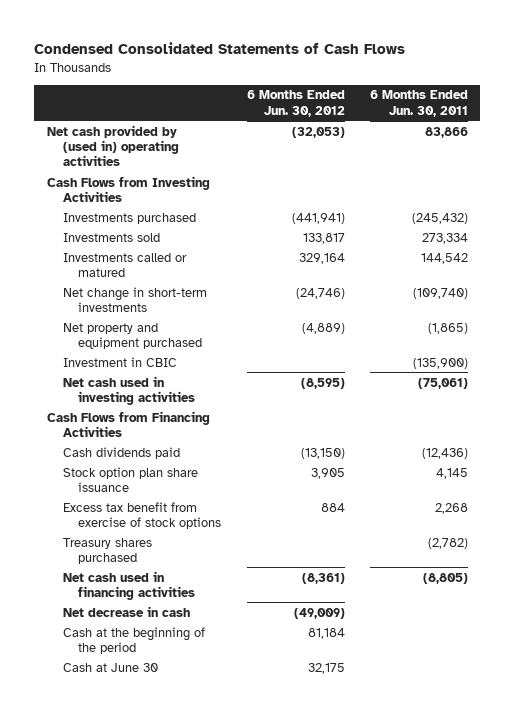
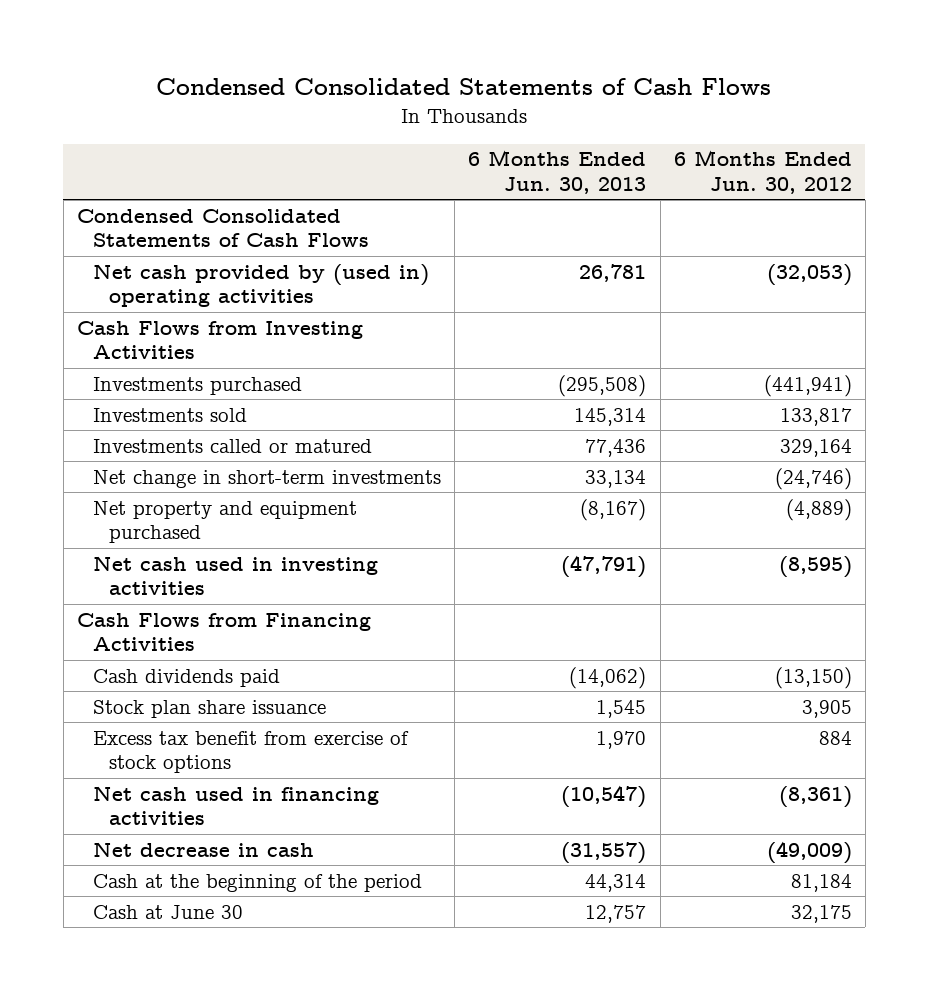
- | 6 Months Ended Jun. 30, 2012 | 6 Months Ended Jun. 30, 2011
+ | 6 Months Ended Jun. 30, 2013 | 6 Months Ended Jun. 30, 2012
+ Condensed Consolidated Statements of Cash Flows
- Investment in CBIC | | (135,900)
- Stock option plan share issuance | 3,905 | 4,145
+ Stock plan share issuance | 1,545 | 3,905
- Treasury shares purchased | | (2,782)

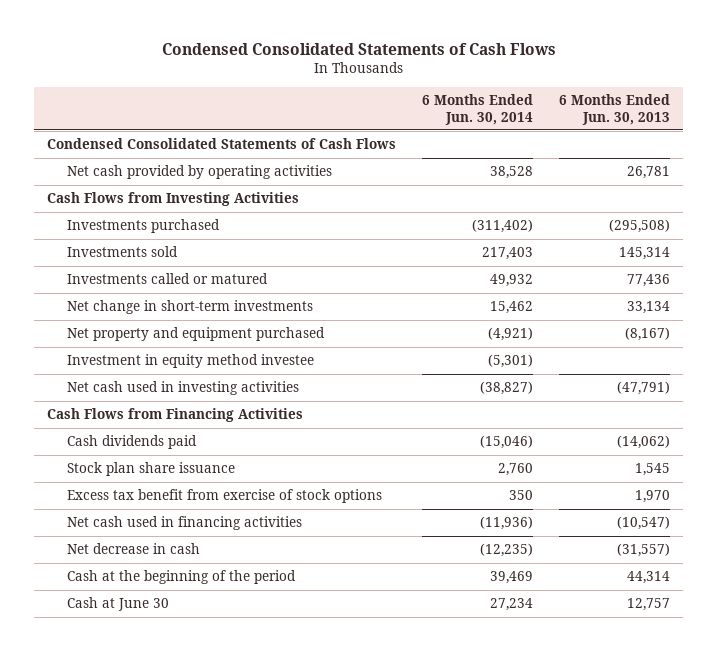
- | 6 Months Ended Jun. 30, 2013 | 6 Months Ended Jun. 30, 2012
+ | 6 Months Ended Jun. 30, 2014 | 6 Months Ended Jun. 30, 2013
- Net cash provided by (used in) operating activities | 26,781 | (32,053)
+ Net cash provided by operating activities | 38,528 | 26,781
+ Investment in equity method investee | (5,301) |

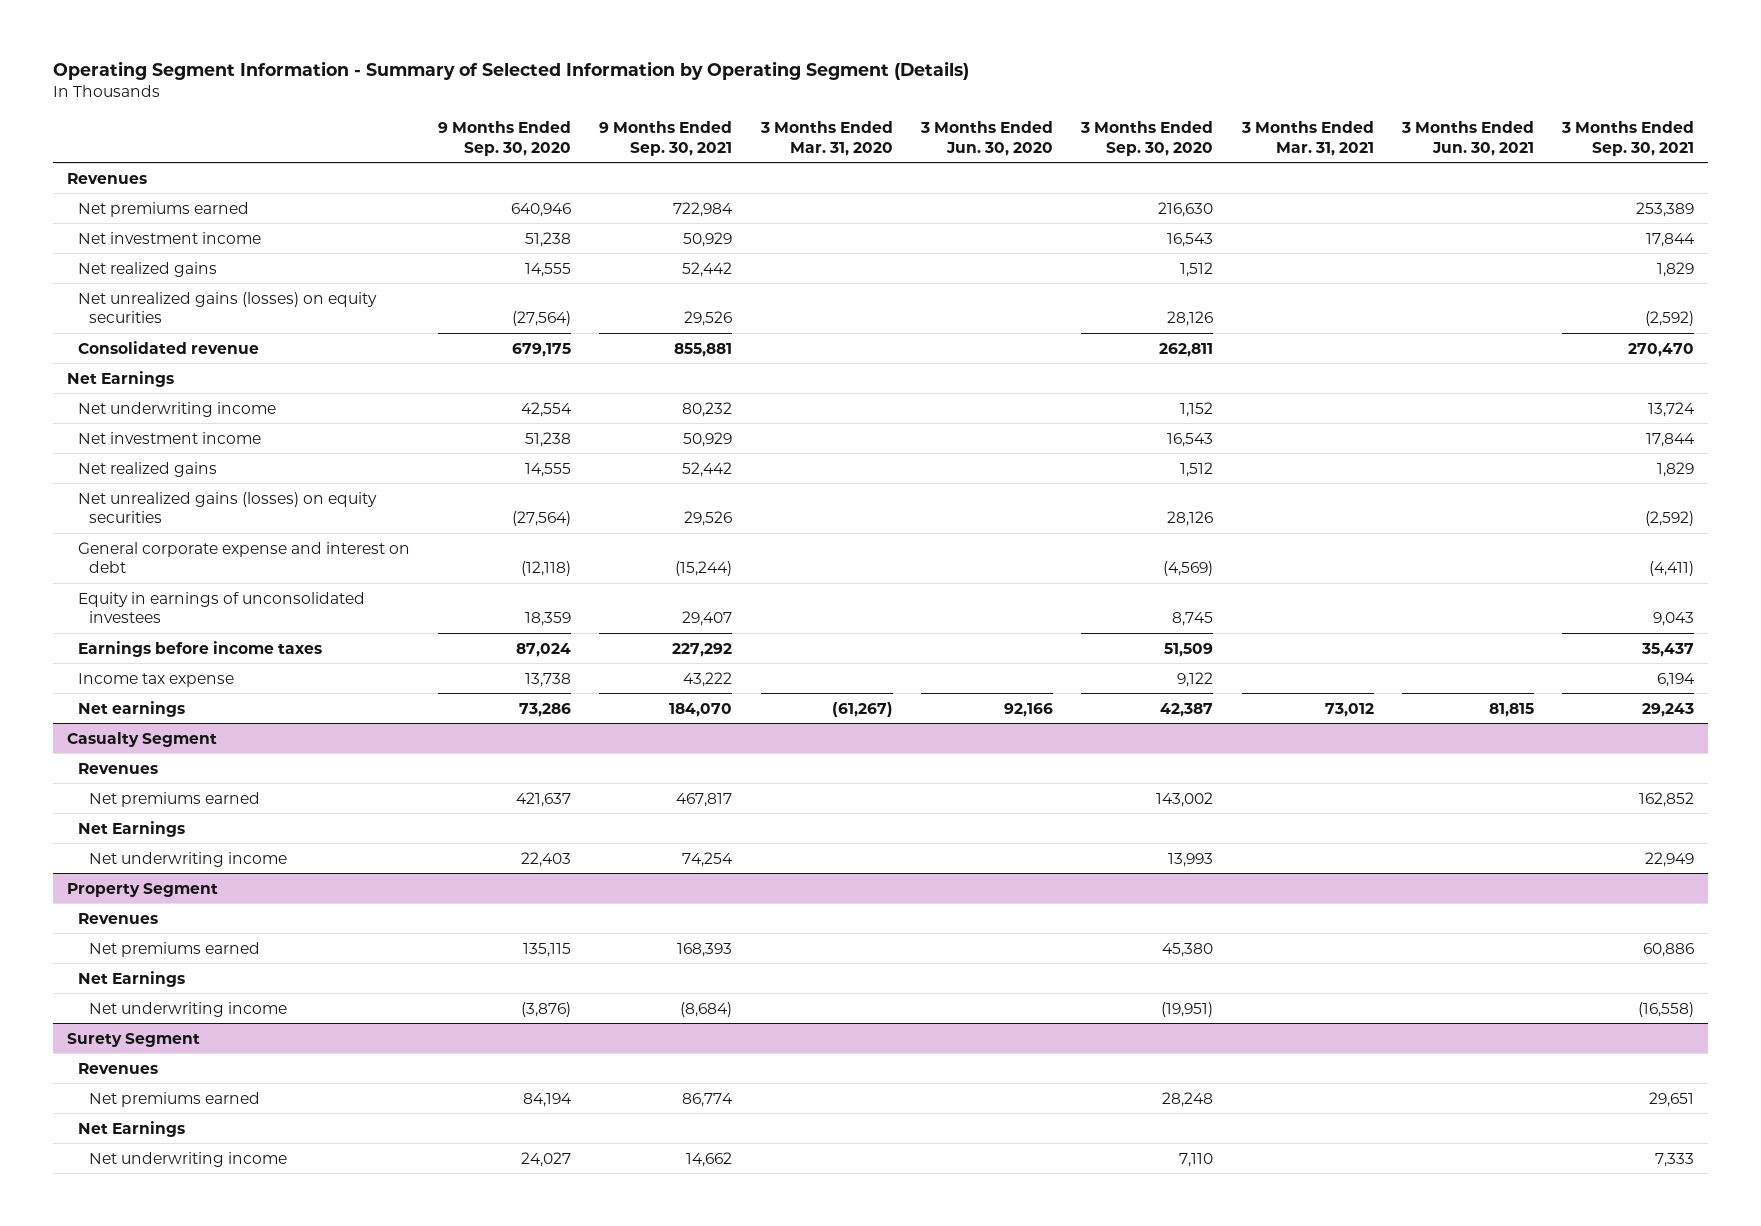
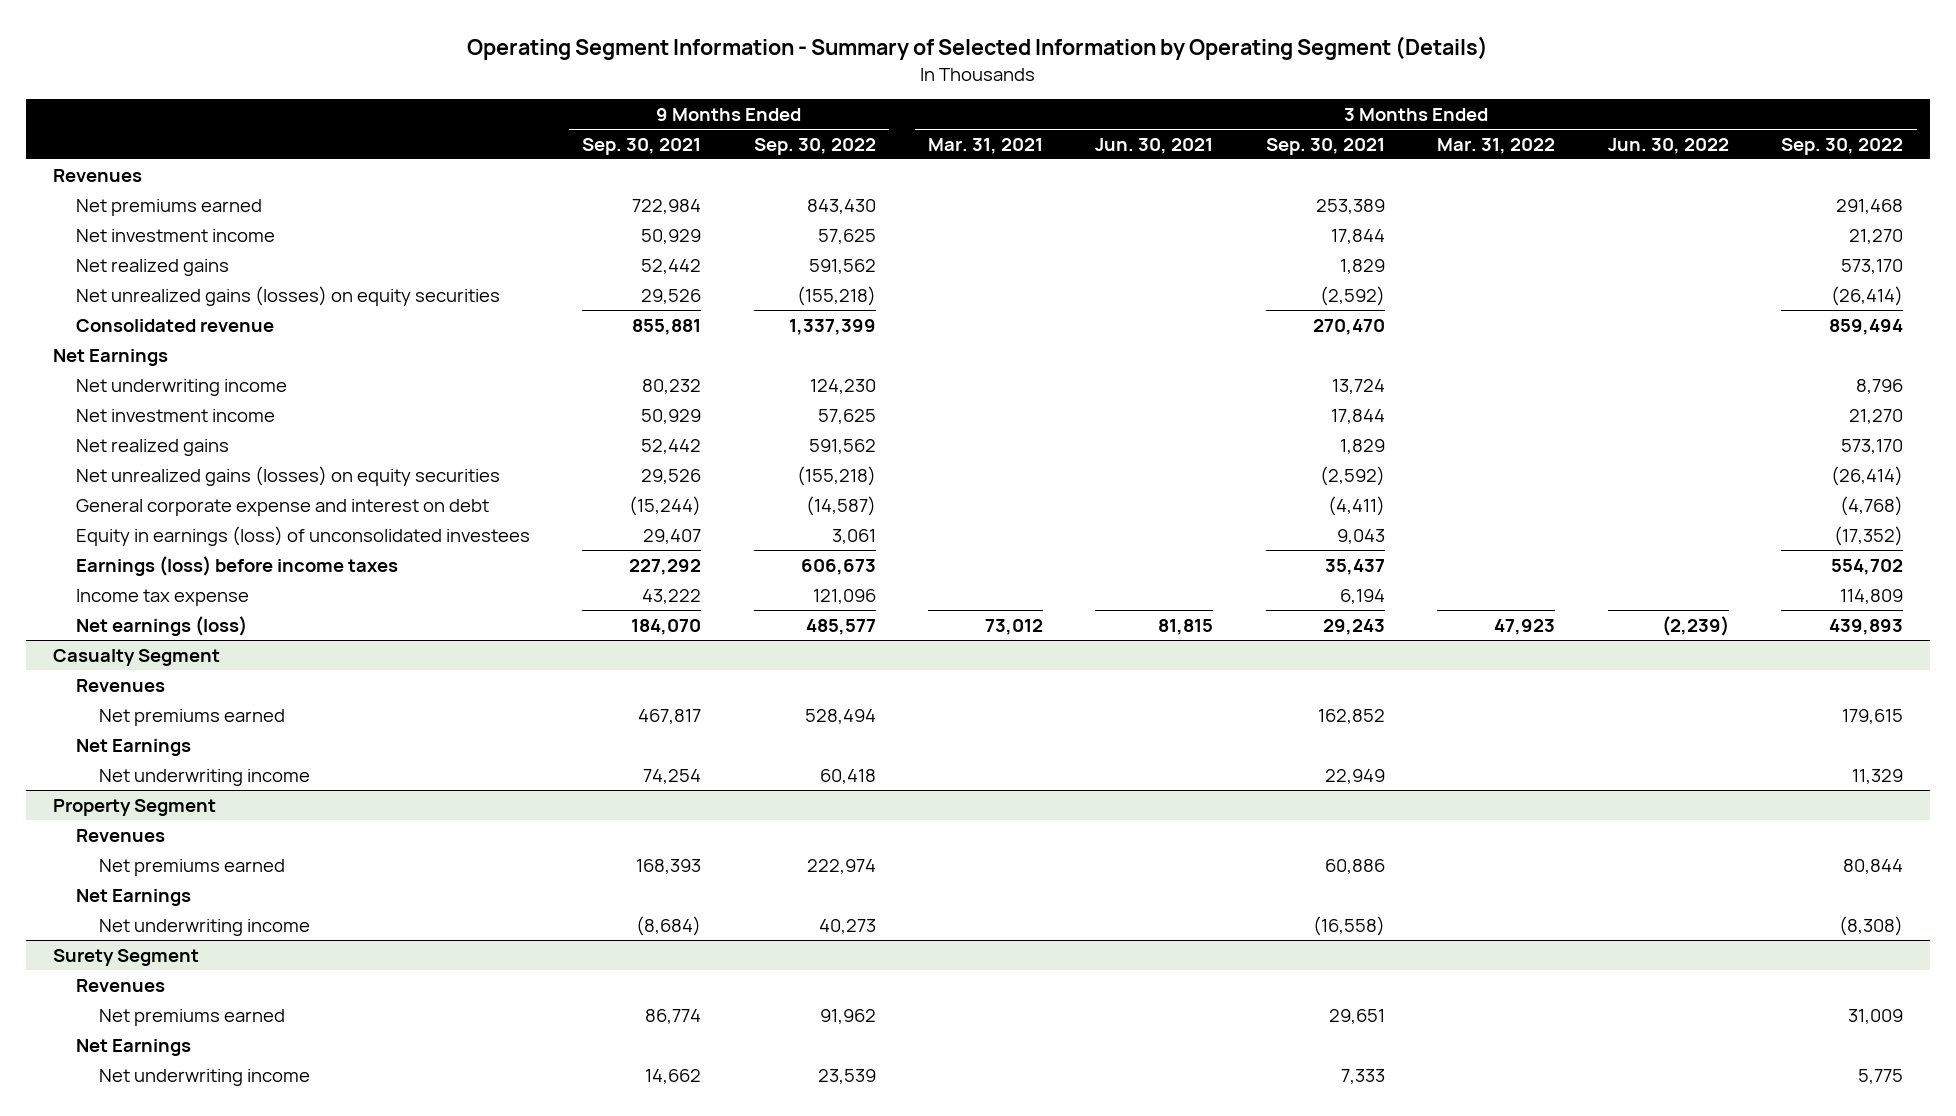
- | 9 Months Ended Sep. 30, 2020 | 9 Months Ended Sep. 30, 2021 | 3 Months Ended Mar. 31, 2020 | 3 Months Ended Jun. 30, 2020 | 3 Months Ended Sep. 30, 2020 | 3 Months Ended Mar. 31, 2021 | 3 Months Ended Jun. 30, 2021 | 3 Months Ended Sep. 30, 2021
+ | 9 Months Ended Sep. 30, 2021 | 9 Months Ended Sep. 30, 2022 | 3 Months Ended Mar. 31, 2021 | 3 Months Ended Jun. 30, 2021 | 3 Months Ended Sep. 30, 2021 | 3 Months Ended Mar. 31, 2022 | 3 Months Ended Jun. 30, 2022 | 3 Months Ended Sep. 30, 2022
- Equity in earnings of unconsolidated investees | 18,359 | 29,407 | | | 8,745 | | | 9,043
- Earnings before income taxes | 87,024 | 227,292 | | | 51,509 | | | 35,437
+ Equity in earnings (loss) of unconsolidated investees | 29,407 | 3,061 | | | 9,043 | | | (17,352)
+ Earnings (loss) before income taxes | 227,292 | 606,673 | | | 35,437 | | | 554,702
- Net earnings | 73,286 | 184,070 | (61,267) | 92,166 | 42,387 | 73,012 | 81,815 | 29,243
+ Net earnings (loss) | 184,070 | 485,577 | 73,012 | 81,815 | 29,243 | 47,923 | (2,239) | 439,893

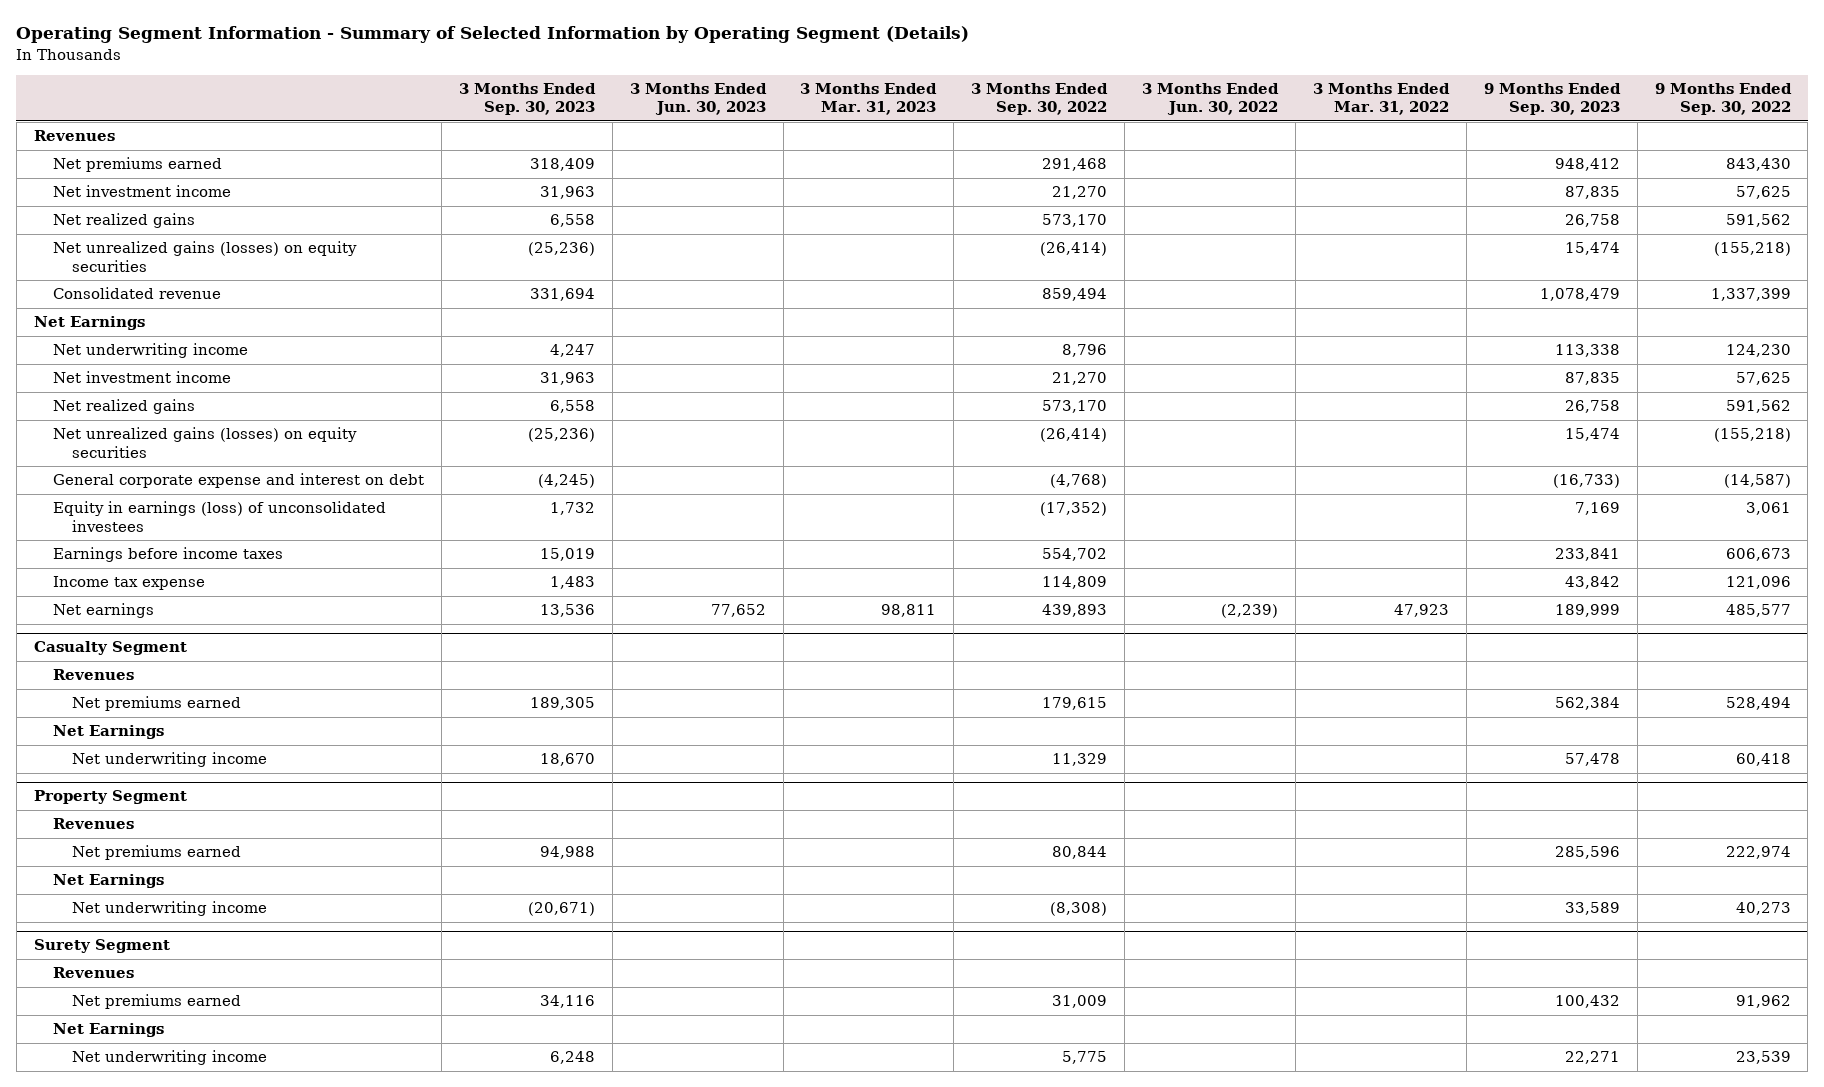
- | 9 Months Ended Sep. 30, 2021 | 9 Months Ended Sep. 30, 2022 | 3 Months Ended Mar. 31, 2021 | 3 Months Ended Jun. 30, 2021 | 3 Months Ended Sep. 30, 2021 | 3 Months Ended Mar. 31, 2022 | 3 Months Ended Jun. 30, 2022 | 3 Months Ended Sep. 30, 2022
+ | 3 Months Ended Sep. 30, 2023 | 3 Months Ended Jun. 30, 2023 | 3 Months Ended Mar. 31, 2023 | 3 Months Ended Sep. 30, 2022 | 3 Months Ended Jun. 30, 2022 | 3 Months Ended Mar. 31, 2022 | 9 Months Ended Sep. 30, 2023 | 9 Months Ended Sep. 30, 2022
- Earnings (loss) before income taxes | 227,292 | 606,673 | | | 35,437 | | | 554,702
+ Earnings before income taxes | 15,019 | | | 554,702 | | | 233,841 | 606,673
- Net earnings (loss) | 184,070 | 485,577 | 73,012 | 81,815 | 29,243 | 47,923 | (2,239) | 439,893
+ Net earnings | 13,536 | 77,652 | 98,811 | 439,893 | (2,239) | 47,923 | 189,999 | 485,577

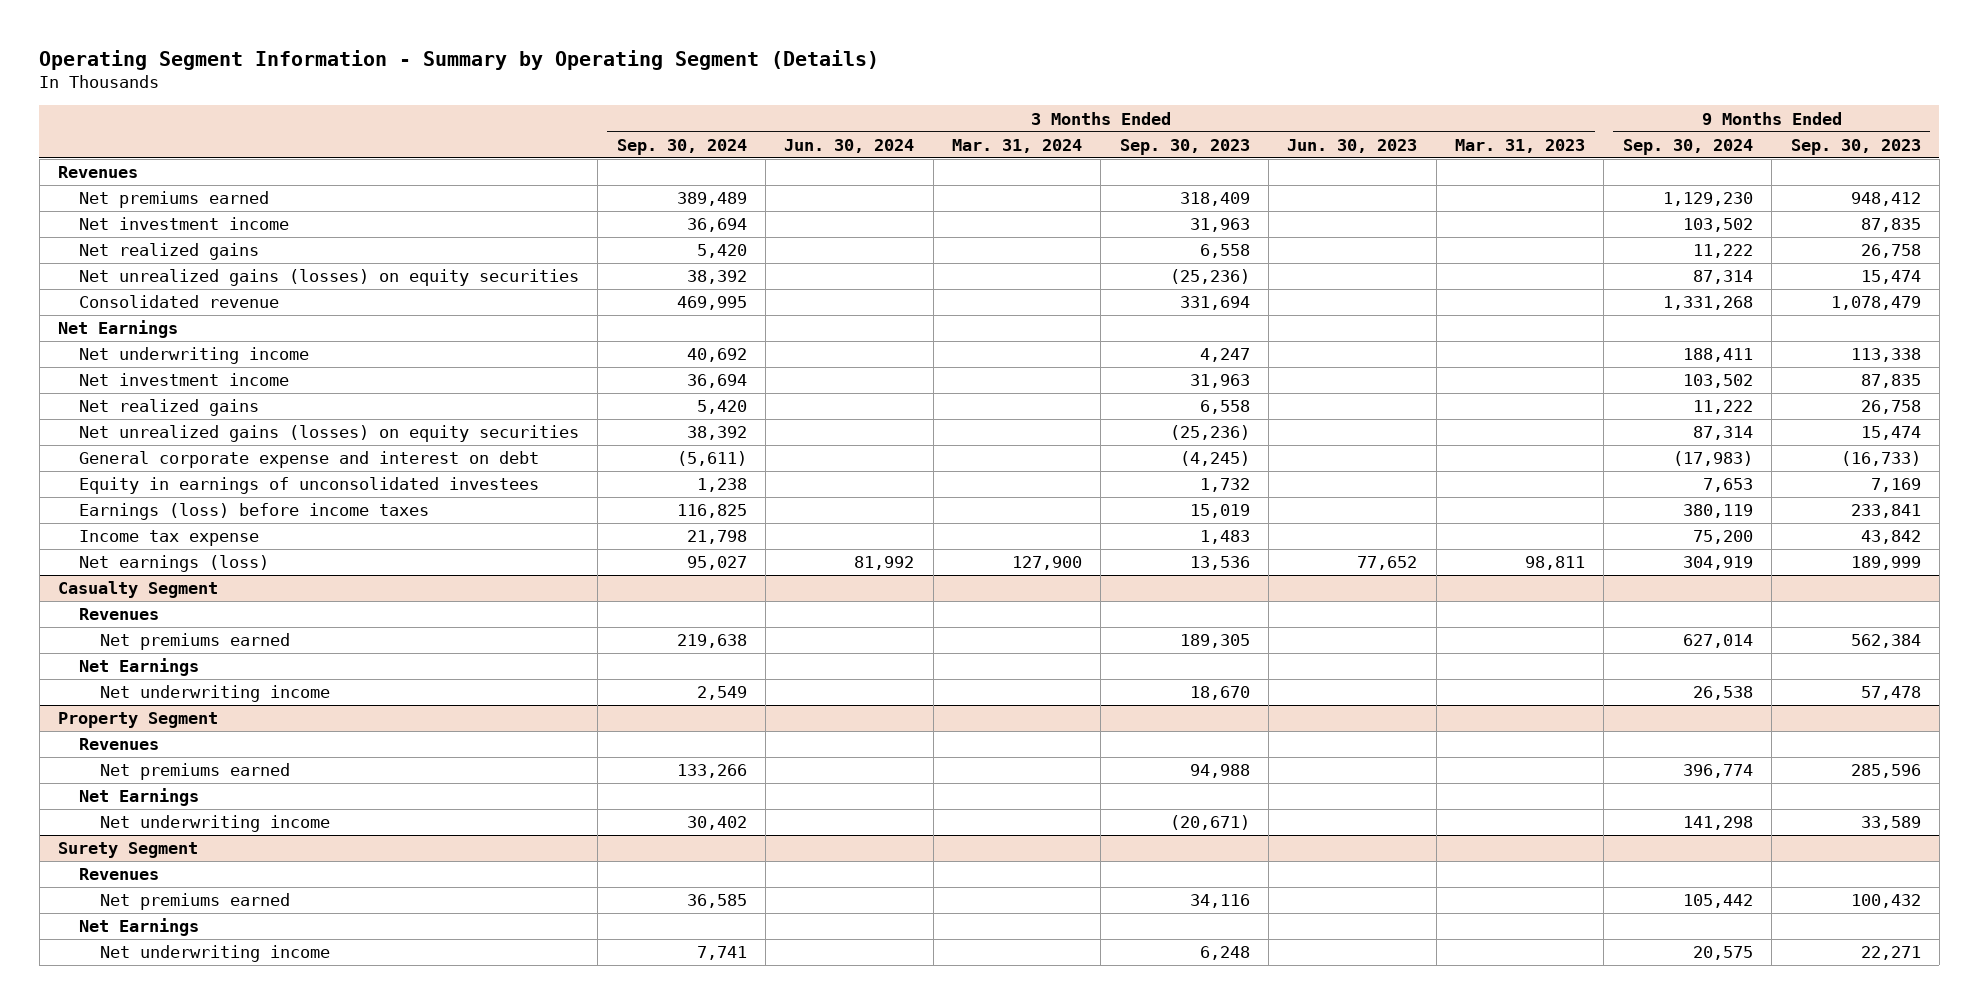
- Operating Segment Information - Summary of Selected Information by Operating Segment (Details)
+ Operating Segment Information - Summary by Operating Segment (Details)
- | 3 Months Ended Sep. 30, 2023 | 3 Months Ended Jun. 30, 2023 | 3 Months Ended Mar. 31, 2023 | 3 Months Ended Sep. 30, 2022 | 3 Months Ended Jun. 30, 2022 | 3 Months Ended Mar. 31, 2022 | 9 Months Ended Sep. 30, 2023 | 9 Months Ended Sep. 30, 2022
+ | 3 Months Ended Sep. 30, 2024 | 3 Months Ended Jun. 30, 2024 | 3 Months Ended Mar. 31, 2024 | 3 Months Ended Sep. 30, 2023 | 3 Months Ended Jun. 30, 2023 | 3 Months Ended Mar. 31, 2023 | 9 Months Ended Sep. 30, 2024 | 9 Months Ended Sep. 30, 2023
- Equity in earnings (loss) of unconsolidated investees | 1,732 | | | (17,352) | | | 7,169 | 3,061
- Earnings before income taxes | 15,019 | | | 554,702 | | | 233,841 | 606,673
+ Equity in earnings of unconsolidated investees | 1,238 | | | 1,732 | | | 7,653 | 7,169
+ Earnings (loss) before income taxes | 116,825 | | | 15,019 | | | 380,119 | 233,841
- Net earnings | 13,536 | 77,652 | 98,811 | 439,893 | (2,239) | 47,923 | 189,999 | 485,577
+ Net earnings (loss) | 95,027 | 81,992 | 127,900 | 13,536 | 77,652 | 98,811 | 304,919 | 189,999

